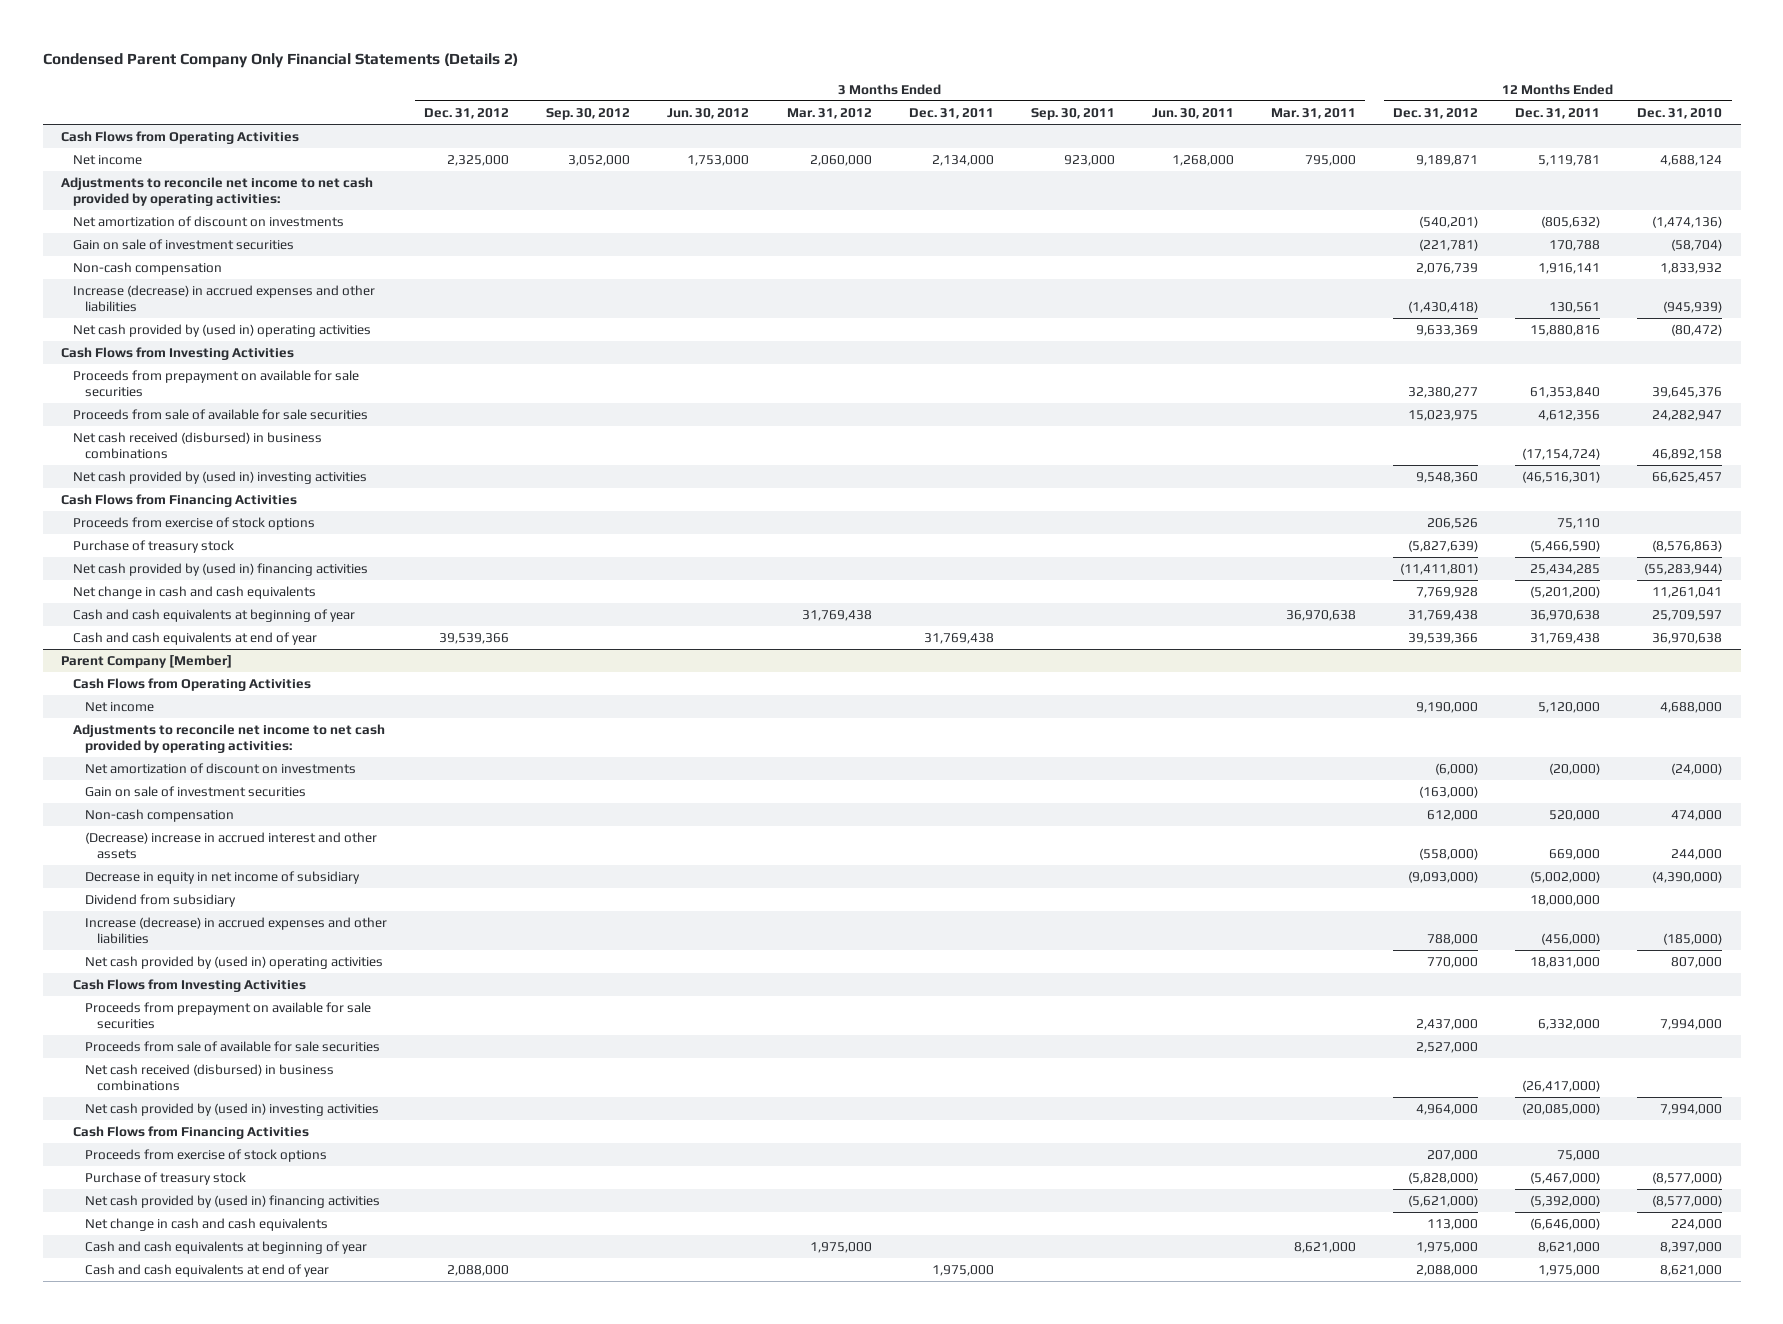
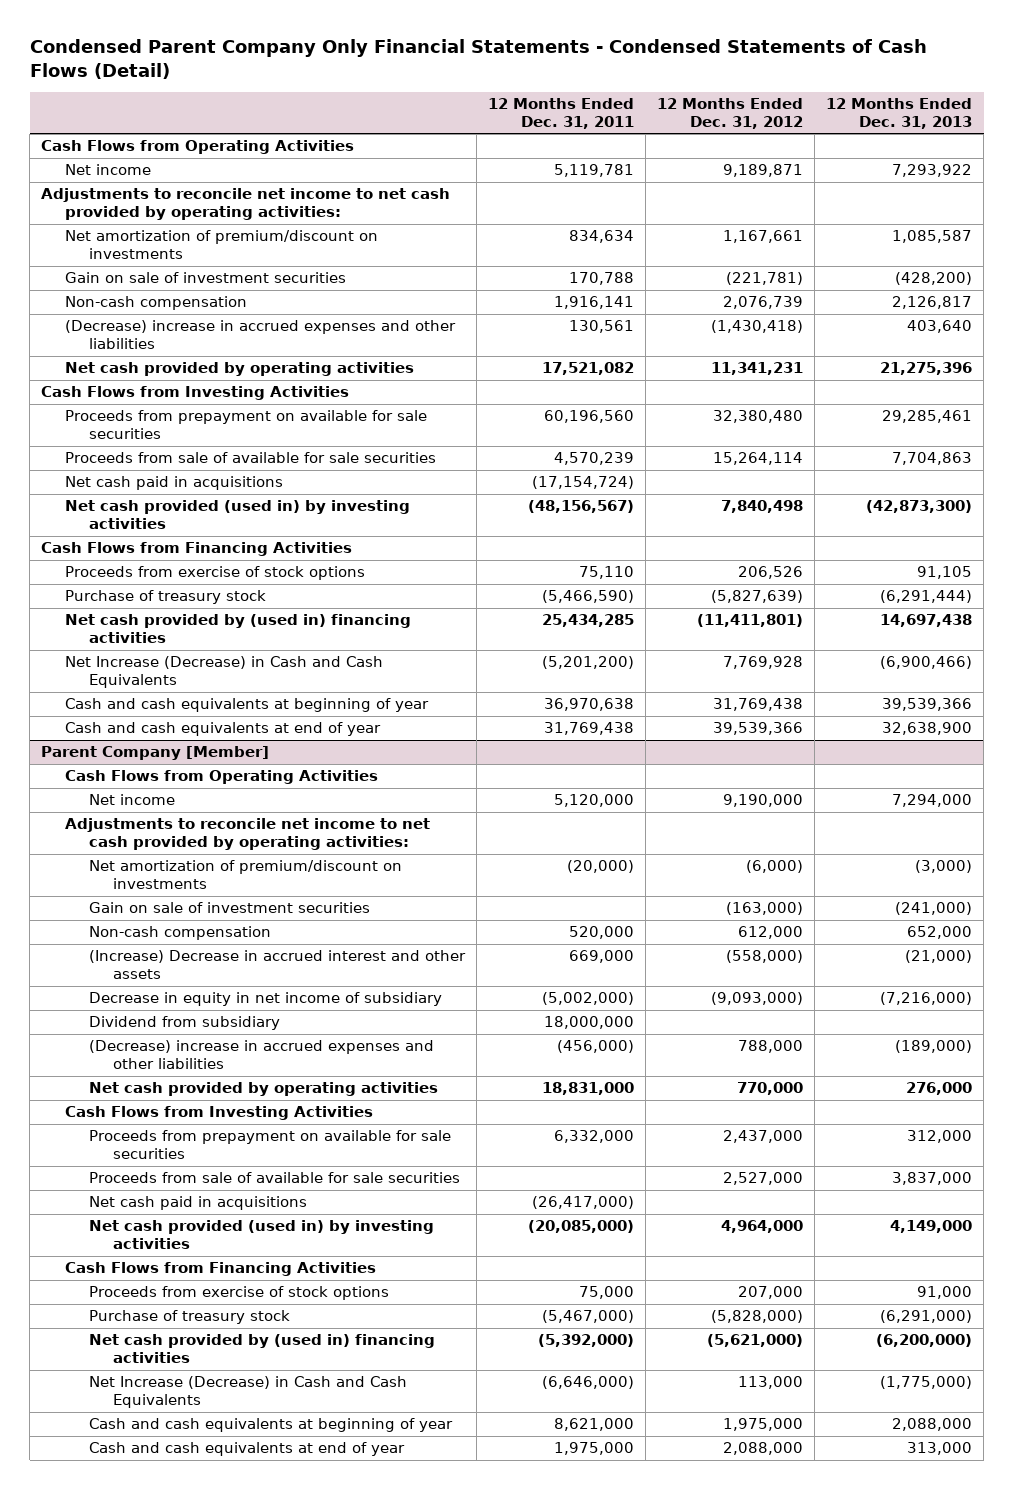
- Condensed Parent Company Only Financial Statements (Details 2)
+ Condensed Parent Company Only Financial Statements - Condensed Statements of Cash Flows (Detail)
- | 3 Months Ended Dec. 31, 2012 | 3 Months Ended Sep. 30, 2012 | 3 Months Ended Jun. 30, 2012 | 3 Months Ended Mar. 31, 2012 | 3 Months Ended Dec. 31, 2011 | 3 Months Ended Sep. 30, 2011 | 3 Months Ended Jun. 30, 2011 | 3 Months Ended Mar. 31, 2011 | 12 Months Ended Dec. 31, 2012 | 12 Months Ended Dec. 31, 2011 | 12 Months Ended Dec. 31, 2010
+ | 12 Months Ended Dec. 31, 2011 | 12 Months Ended Dec. 31, 2012 | 12 Months Ended Dec. 31, 2013
- Net amortization of discount on investments | | | | | | | | | (540,201) | (805,632) | (1,474,136)
+ Net amortization of premium/discount on investments | 834,634 | 1,167,661 | 1,085,587
- Increase (decrease) in accrued expenses and other liabilities | | | | | | | | | (1,430,418) | 130,561 | (945,939)
- Net cash provided by (used in) operating activities | | | | | | | | | 9,633,369 | 15,880,816 | (80,472)
+ (Decrease) increase in accrued expenses and other liabilities | 130,561 | (1,430,418) | 403,640
+ Net cash provided by operating activities | 17,521,082 | 11,341,231 | 21,275,396
- Proceeds from prepayment on available for sale securities | | | | | | | | | 32,380,277 | 61,353,840 | 39,645,376
- Proceeds from sale of available for sale securities | | | | | | | | | 15,023,975 | 4,612,356 | 24,282,947
- Net cash received (disbursed) in business combinations | | | | | | | | | | (17,154,724) | 46,892,158
- Net cash provided by (used in) investing activities | | | | | | | | | 9,548,360 | (46,516,301) | 66,625,457
+ Proceeds from prepayment on available for sale securities | 60,196,560 | 32,380,480 | 29,285,461
+ Proceeds from sale of available for sale securities | 4,570,239 | 15,264,114 | 7,704,863
+ Net cash paid in acquisitions | (17,154,724) | |
+ Net cash provided (used in) by investing activities | (48,156,567) | 7,840,498 | (42,873,300)
- Net change in cash and cash equivalents | | | | | | | | | 7,769,928 | (5,201,200) | 11,261,041
+ Net Increase (Decrease) in Cash and Cash Equivalents | (5,201,200) | 7,769,928 | (6,900,466)
@ Parent Company [Member]
- Net amortization of discount on investments | | | | | | | | | (6,000) | (20,000) | (24,000)
+ Net amortization of premium/discount on investments | (20,000) | (6,000) | (3,000)
- (Decrease) increase in accrued interest and other assets | | | | | | | | | (558,000) | 669,000 | 244,000
+ (Increase) Decrease in accrued interest and other assets | 669,000 | (558,000) | (21,000)
- Increase (decrease) in accrued expenses and other liabilities | | | | | | | | | 788,000 | (456,000) | (185,000)
- Net cash provided by (used in) operating activities | | | | | | | | | 770,000 | 18,831,000 | 807,000
+ (Decrease) increase in accrued expenses and other liabilities | (456,000) | 788,000 | (189,000)
+ Net cash provided by operating activities | 18,831,000 | 770,000 | 276,000
- Net cash received (disbursed) in business combinations | | | | | | | | | | (26,417,000) |
- Net cash provided by (used in) investing activities | | | | | | | | | 4,964,000 | (20,085,000) | 7,994,000
+ Net cash paid in acquisitions | (26,417,000) | |
+ Net cash provided (used in) by investing activities | (20,085,000) | 4,964,000 | 4,149,000
- Net change in cash and cash equivalents | | | | | | | | | 113,000 | (6,646,000) | 224,000
+ Net Increase (Decrease) in Cash and Cash Equivalents | (6,646,000) | 113,000 | (1,775,000)

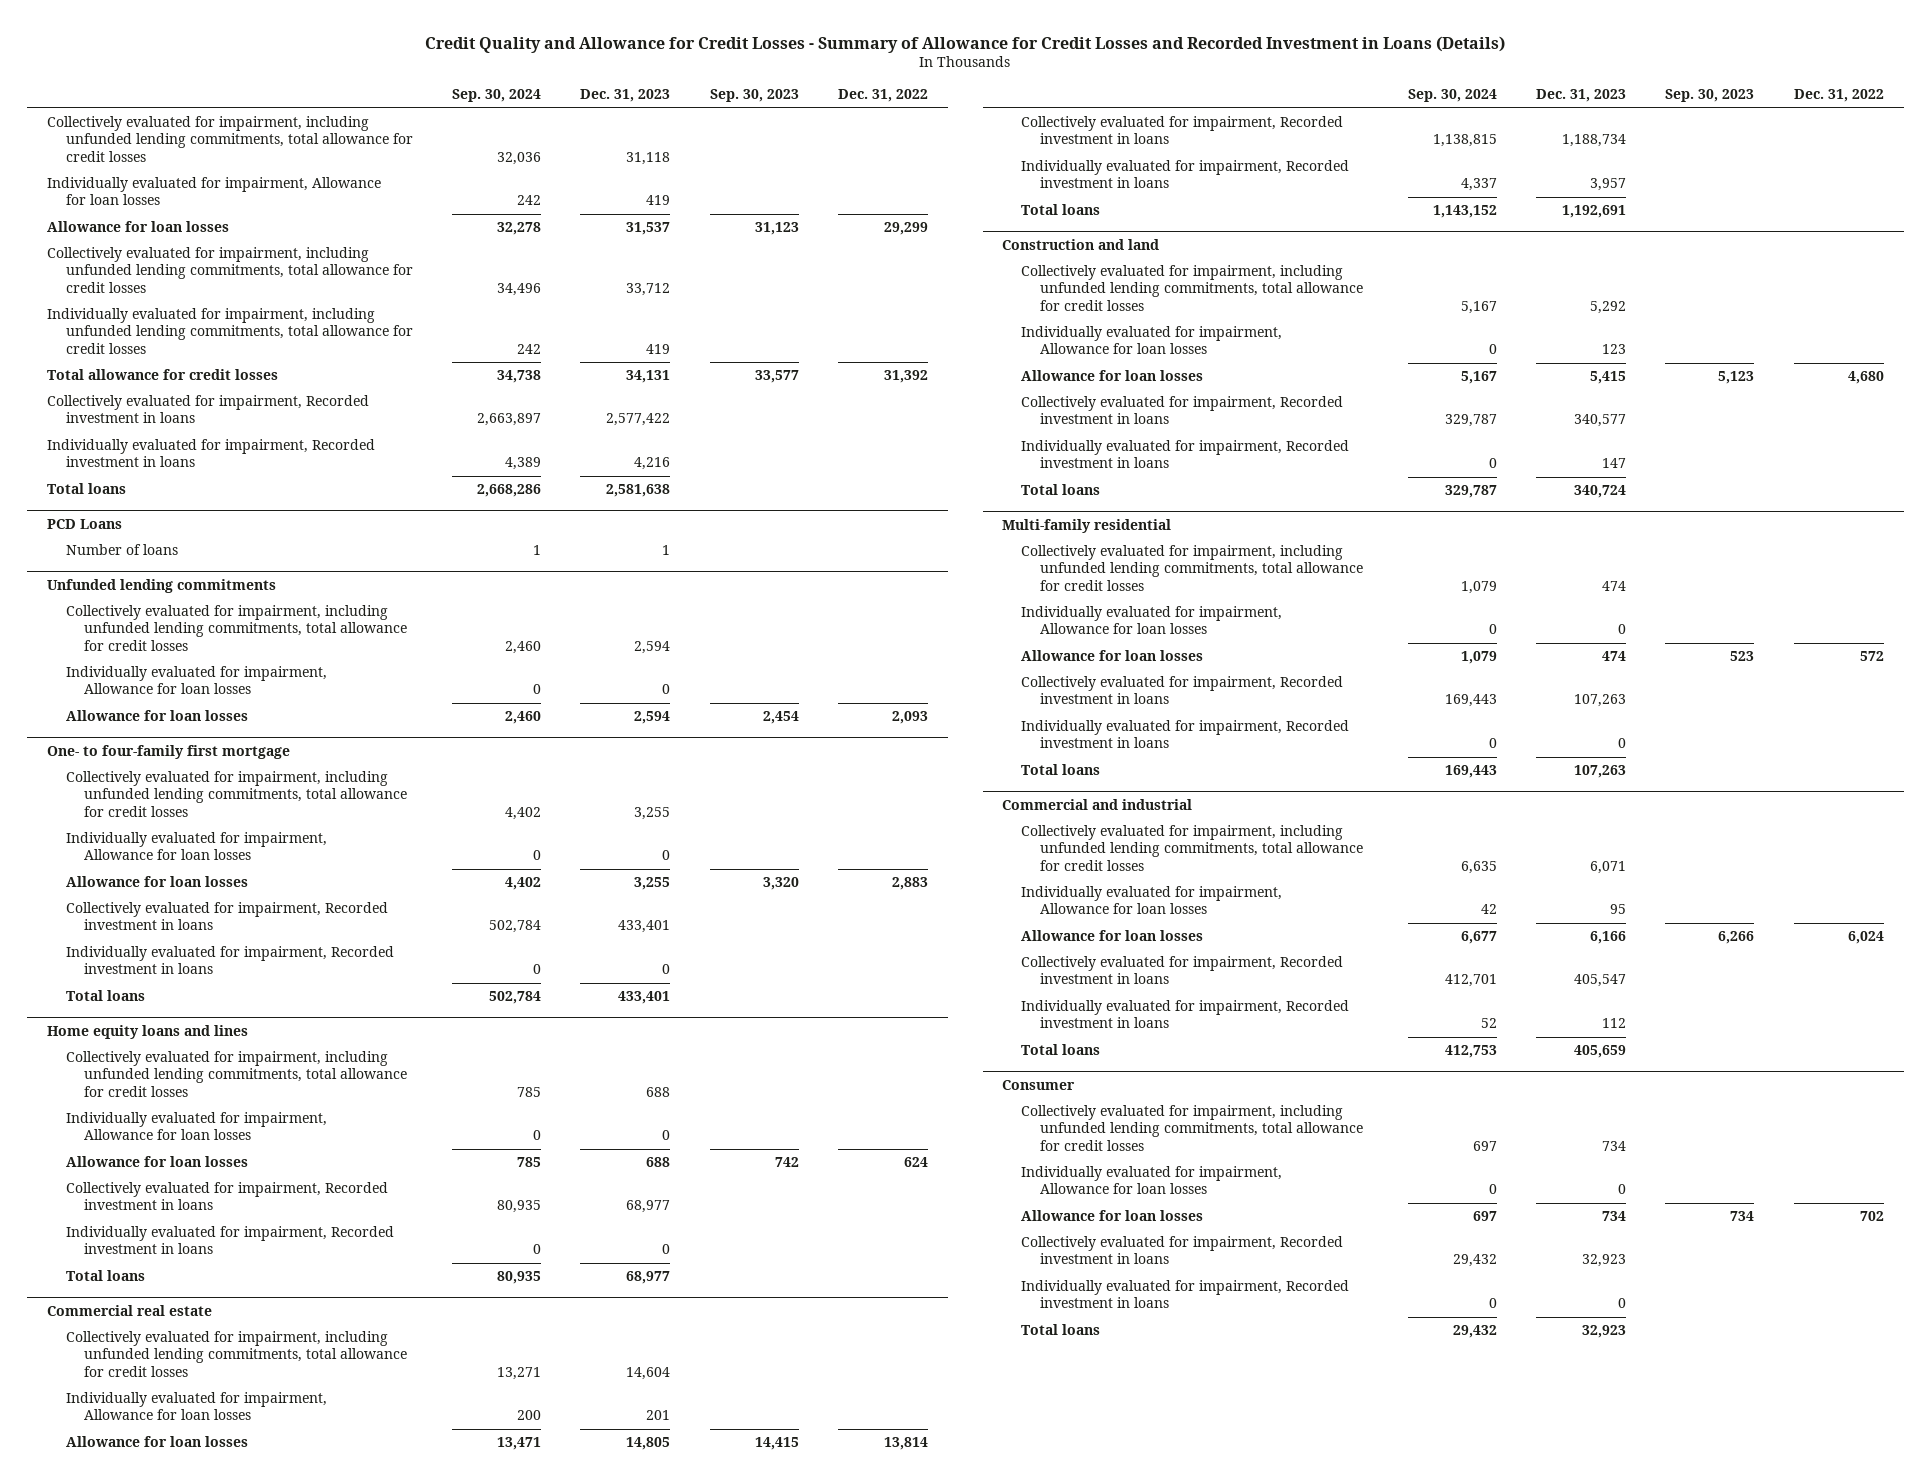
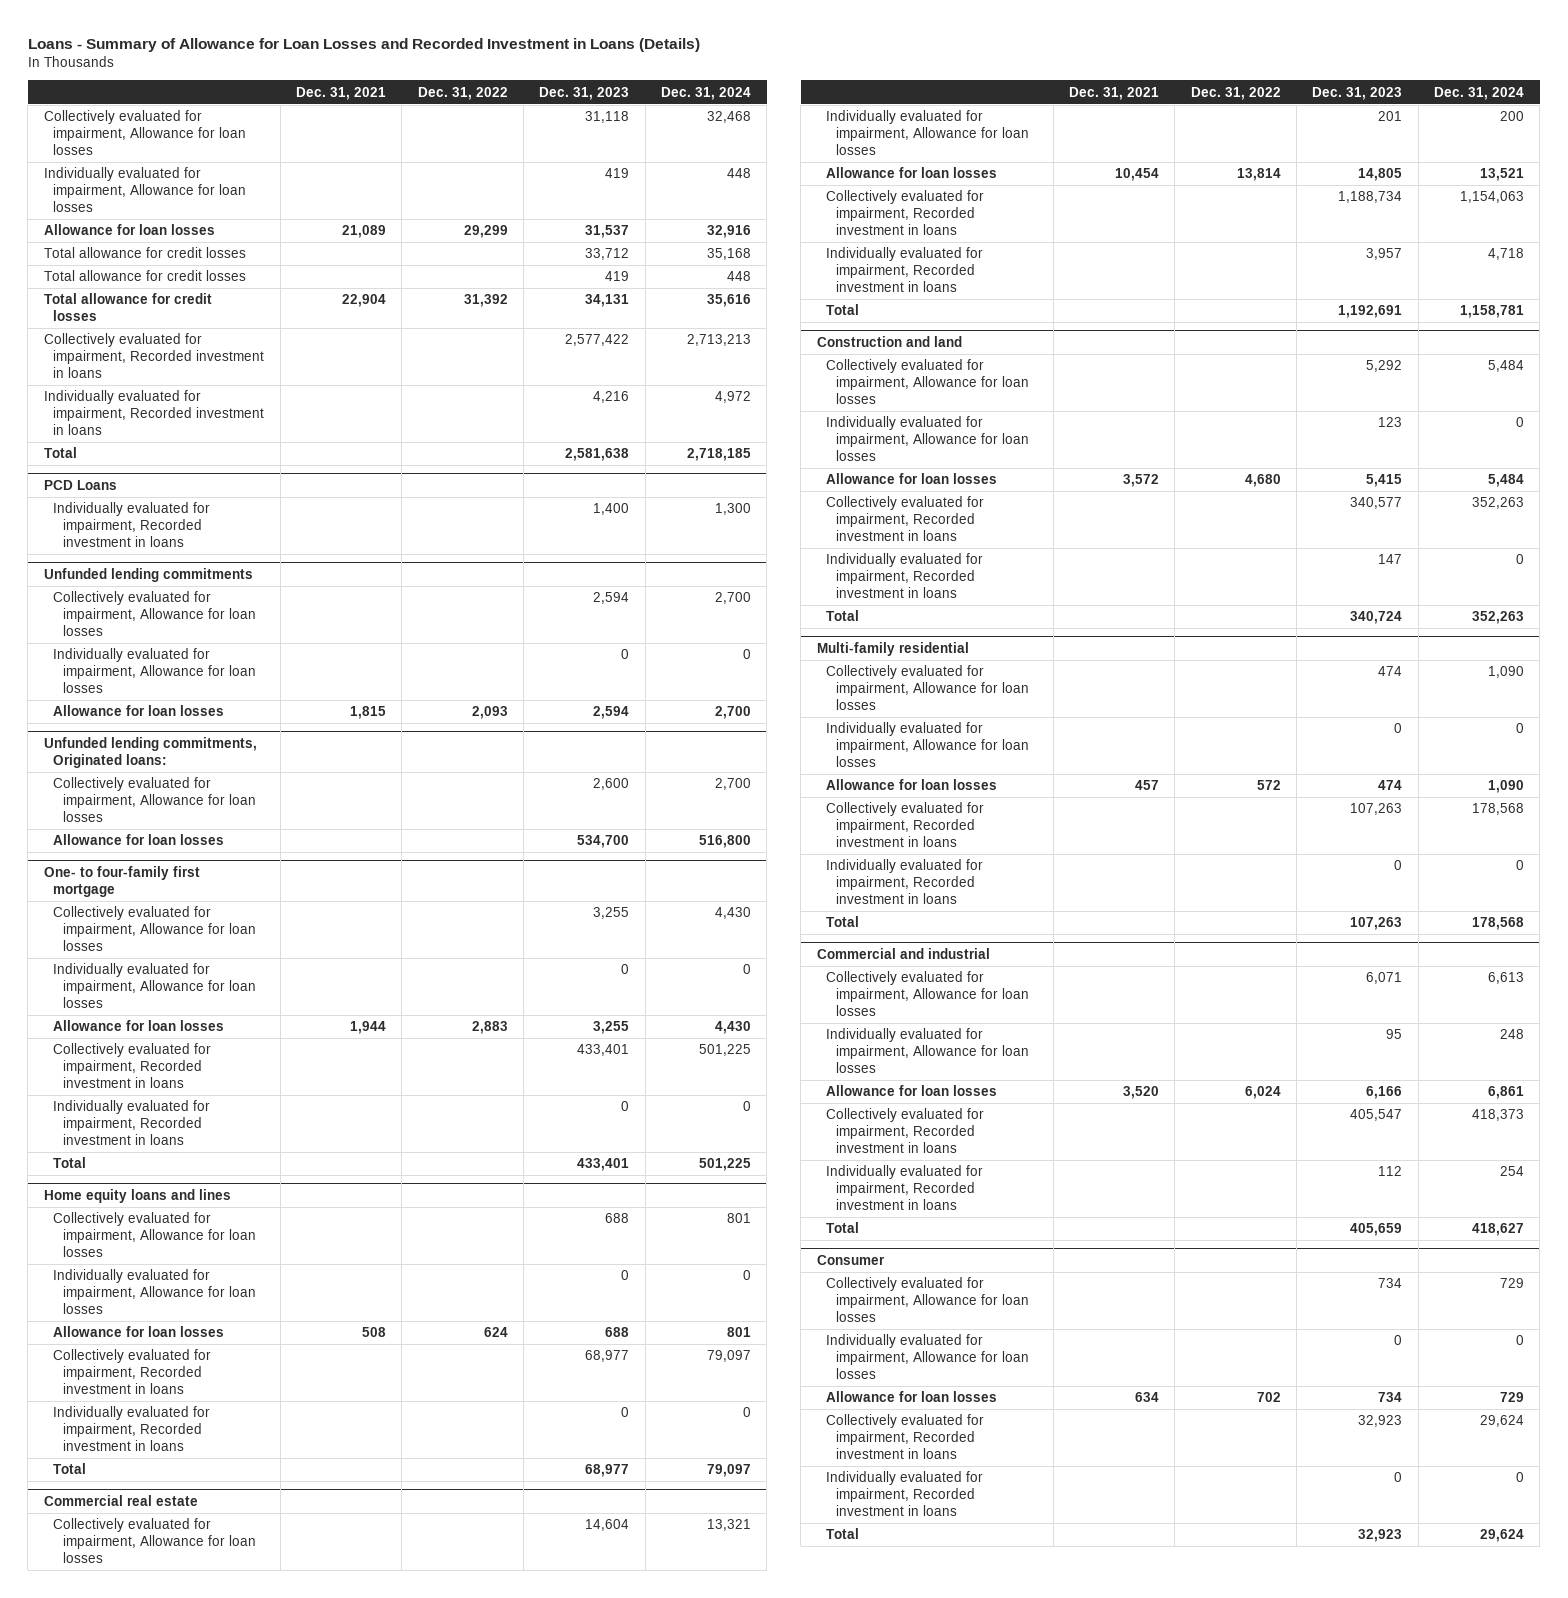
- Credit Quality and Allowance for Credit Losses - Summary of Allowance for Credit Losses and Recorded Investment in Loans (Details)
+ Loans - Summary of Allowance for Loan Losses and Recorded Investment in Loans (Details)
- | Sep. 30, 2024 | Dec. 31, 2023 | Sep. 30, 2023 | Dec. 31, 2022
+ | Dec. 31, 2021 | Dec. 31, 2022 | Dec. 31, 2023 | Dec. 31, 2024
- Collectively evaluated for impairment, including unfunded lending commitments, total allowance for credit losses | 32,036 | 31,118 | |
+ Collectively evaluated for impairment, Allowance for loan losses | | | 31,118 | 32,468
- Collectively evaluated for impairment, including unfunded lending commitments, total allowance for credit losses | 34,496 | 33,712 | |
- Individually evaluated for impairment, including unfunded lending commitments, total allowance for credit losses | 242 | 419 | |
+ Total allowance for credit losses | | | 33,712 | 35,168
+ Total allowance for credit losses | | | 419 | 448
- Total loans | 2,668,286 | 2,581,638 | |
+ Total | | | 2,581,638 | 2,718,185
@ PCD Loans
- Number of loans | 1 | 1 | |
+ Individually evaluated for impairment, Recorded investment in loans | | | 1,400 | 1,300
@ Unfunded lending commitments
- Collectively evaluated for impairment, including unfunded lending commitments, total allowance for credit losses | 2,460 | 2,594 | |
+ Collectively evaluated for impairment, Allowance for loan losses | | | 2,594 | 2,700
+ Unfunded lending commitments, Originated loans:
+ Collectively evaluated for impairment, Allowance for loan losses | | | 2,600 | 2,700
+ Allowance for loan losses | | | 534,700 | 516,800
@ One- to four-family first mortgage
- Collectively evaluated for impairment, including unfunded lending commitments, total allowance for credit losses | 4,402 | 3,255 | |
+ Collectively evaluated for impairment, Allowance for loan losses | | | 3,255 | 4,430
- Total loans | 502,784 | 433,401 | |
+ Total | | | 433,401 | 501,225
@ Home equity loans and lines
- Collectively evaluated for impairment, including unfunded lending commitments, total allowance for credit losses | 785 | 688 | |
+ Collectively evaluated for impairment, Allowance for loan losses | | | 688 | 801
- Total loans | 80,935 | 68,977 | |
+ Total | | | 68,977 | 79,097
@ Commercial real estate
- Collectively evaluated for impairment, including unfunded lending commitments, total allowance for credit losses | 13,271 | 14,604 | |
+ Collectively evaluated for impairment, Allowance for loan losses | | | 14,604 | 13,321
- Total loans | 1,143,152 | 1,192,691 | |
+ Total | | | 1,192,691 | 1,158,781
@ Construction and land
- Collectively evaluated for impairment, including unfunded lending commitments, total allowance for credit losses | 5,167 | 5,292 | |
+ Collectively evaluated for impairment, Allowance for loan losses | | | 5,292 | 5,484
- Total loans | 329,787 | 340,724 | |
+ Total | | | 340,724 | 352,263
@ Multi-family residential
- Collectively evaluated for impairment, including unfunded lending commitments, total allowance for credit losses | 1,079 | 474 | |
+ Collectively evaluated for impairment, Allowance for loan losses | | | 474 | 1,090
- Total loans | 169,443 | 107,263 | |
+ Total | | | 107,263 | 178,568
@ Commercial and industrial
- Collectively evaluated for impairment, including unfunded lending commitments, total allowance for credit losses | 6,635 | 6,071 | |
+ Collectively evaluated for impairment, Allowance for loan losses | | | 6,071 | 6,613
- Total loans | 412,753 | 405,659 | |
+ Total | | | 405,659 | 418,627
@ Consumer
- Collectively evaluated for impairment, including unfunded lending commitments, total allowance for credit losses | 697 | 734 | |
+ Collectively evaluated for impairment, Allowance for loan losses | | | 734 | 729
- Total loans | 29,432 | 32,923 | |
+ Total | | | 32,923 | 29,624

